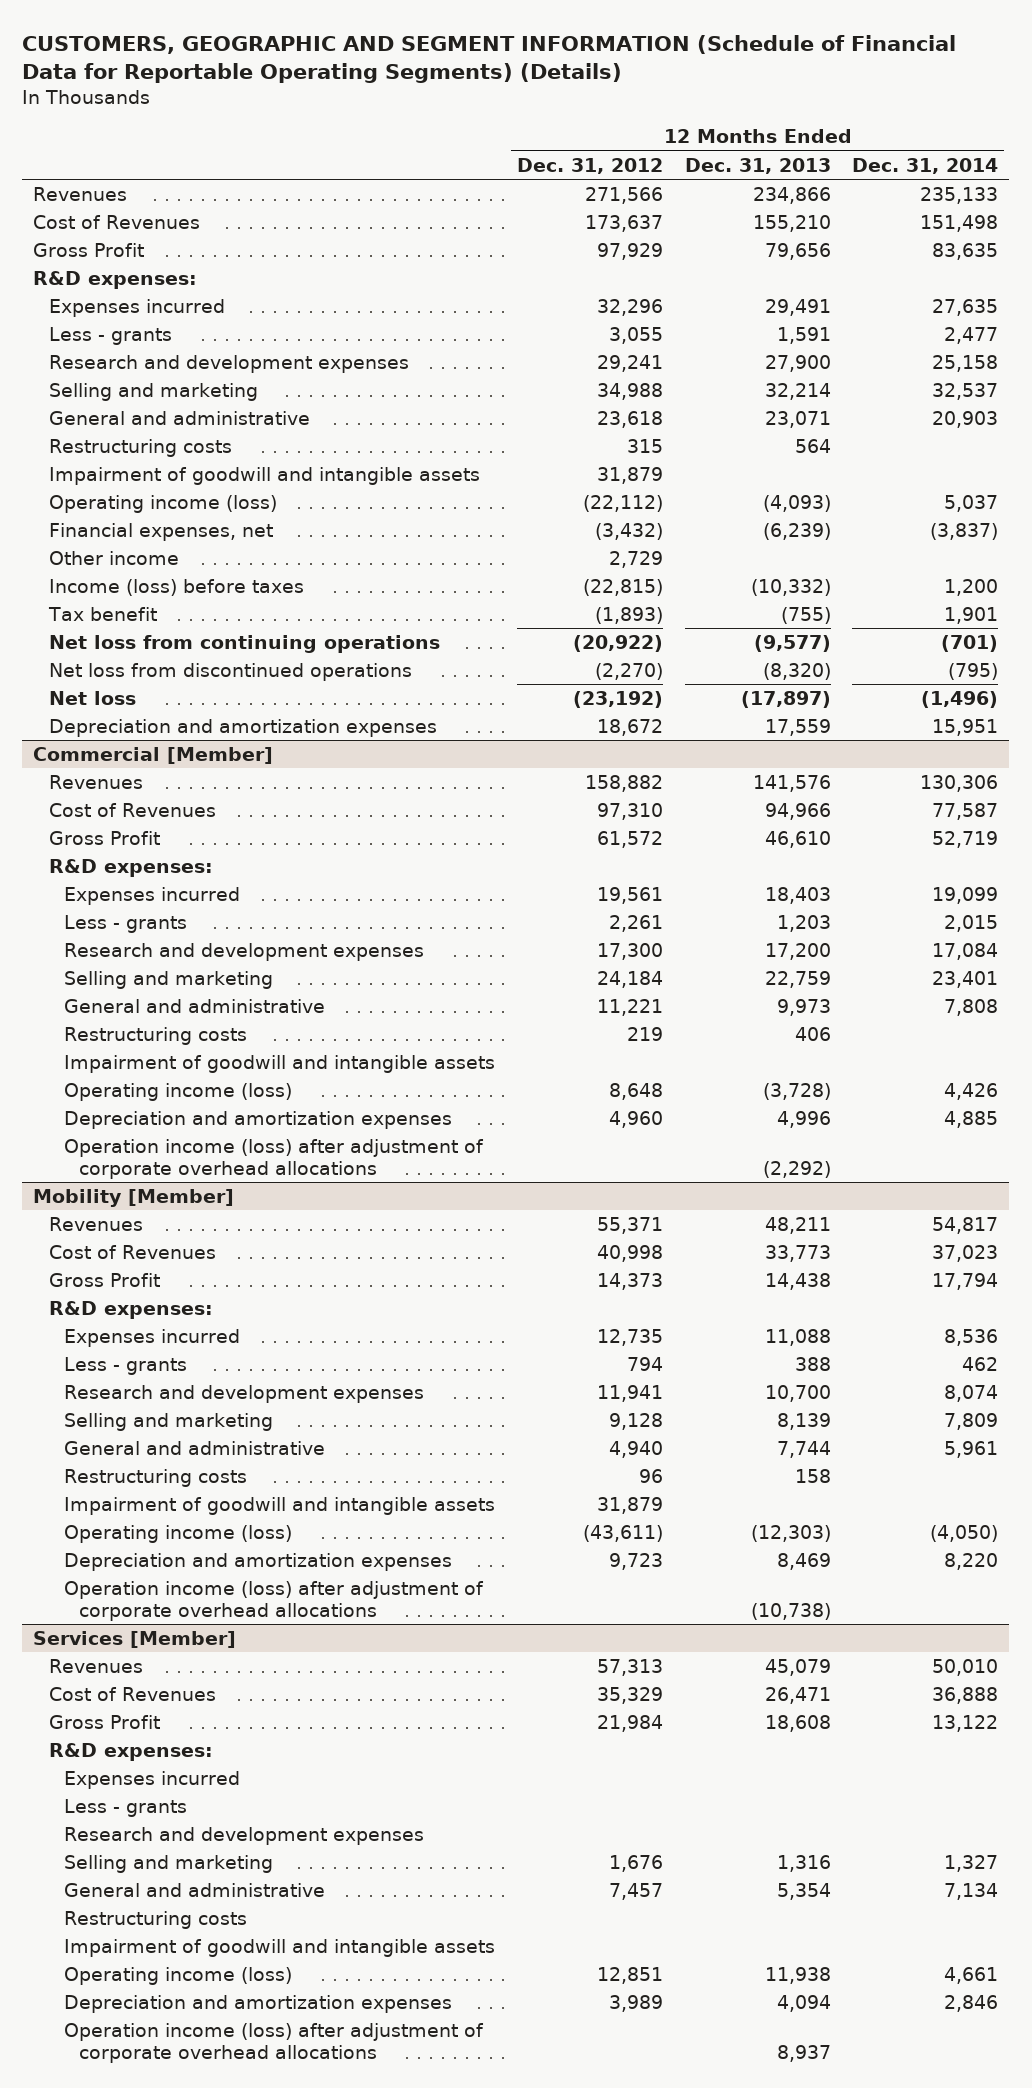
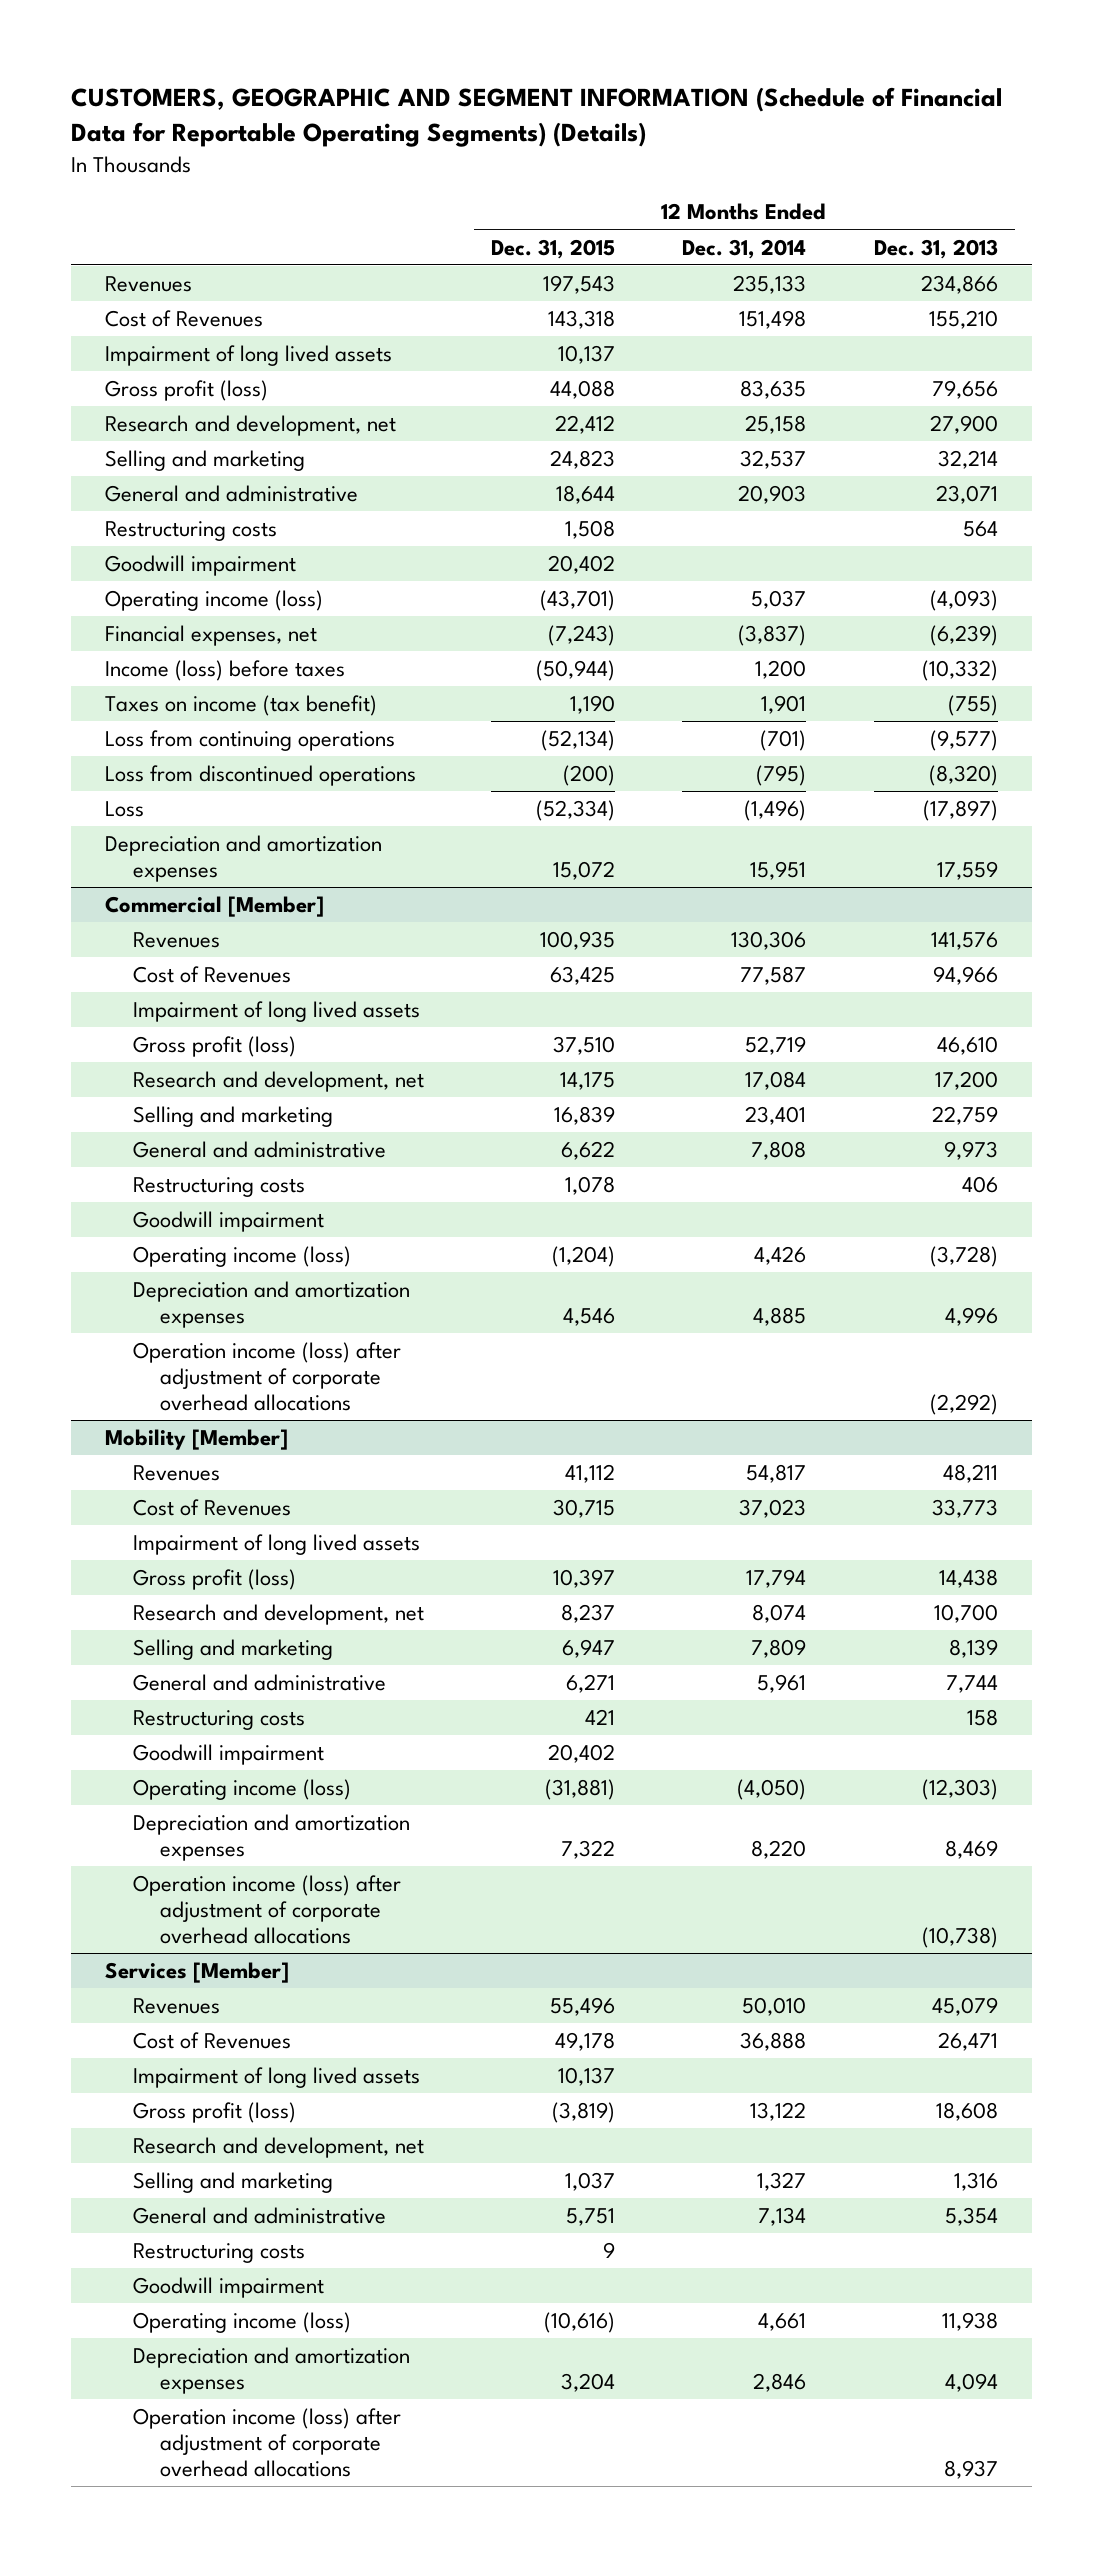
- | 12 Months Ended Dec. 31, 2012 | 12 Months Ended Dec. 31, 2013 | 12 Months Ended Dec. 31, 2014
+ | 12 Months Ended Dec. 31, 2015 | 12 Months Ended Dec. 31, 2014 | 12 Months Ended Dec. 31, 2013
- Gross Profit | 97,929 | 79,656 | 83,635
- R&D expenses:
- Expenses incurred | 32,296 | 29,491 | 27,635
- Less - grants | 3,055 | 1,591 | 2,477
- Research and development expenses | 29,241 | 27,900 | 25,158
+ Impairment of long lived assets | 10,137 | |
+ Gross profit (loss) | 44,088 | 83,635 | 79,656
+ Research and development, net | 22,412 | 25,158 | 27,900
- Impairment of goodwill and intangible assets | 31,879 | |
+ Goodwill impairment | 20,402 | |
- Other income | 2,729 | |
- Tax benefit | (1,893) | (755) | 1,901
- Net loss from continuing operations | (20,922) | (9,577) | (701)
- Net loss from discontinued operations | (2,270) | (8,320) | (795)
- Net loss | (23,192) | (17,897) | (1,496)
+ Taxes on income (tax benefit) | 1,190 | 1,901 | (755)
+ Loss from continuing operations | (52,134) | (701) | (9,577)
+ Loss from discontinued operations | (200) | (795) | (8,320)
+ Loss | (52,334) | (1,496) | (17,897)
@ Commercial [Member]
- Gross Profit | 61,572 | 46,610 | 52,719
- R&D expenses:
- Expenses incurred | 19,561 | 18,403 | 19,099
- Less - grants | 2,261 | 1,203 | 2,015
- Research and development expenses | 17,300 | 17,200 | 17,084
+ Impairment of long lived assets
+ Gross profit (loss) | 37,510 | 52,719 | 46,610
+ Research and development, net | 14,175 | 17,084 | 17,200
- Impairment of goodwill and intangible assets
+ Goodwill impairment
@ Mobility [Member]
- Gross Profit | 14,373 | 14,438 | 17,794
- R&D expenses:
- Expenses incurred | 12,735 | 11,088 | 8,536
- Less - grants | 794 | 388 | 462
- Research and development expenses | 11,941 | 10,700 | 8,074
+ Impairment of long lived assets
+ Gross profit (loss) | 10,397 | 17,794 | 14,438
+ Research and development, net | 8,237 | 8,074 | 10,700
- Impairment of goodwill and intangible assets | 31,879 | |
+ Goodwill impairment | 20,402 | |
@ Services [Member]
- Gross Profit | 21,984 | 18,608 | 13,122
- R&D expenses:
- Expenses incurred
- Less - grants
- Research and development expenses
+ Impairment of long lived assets | 10,137 | |
+ Gross profit (loss) | (3,819) | 13,122 | 18,608
+ Research and development, net
- Impairment of goodwill and intangible assets
+ Goodwill impairment

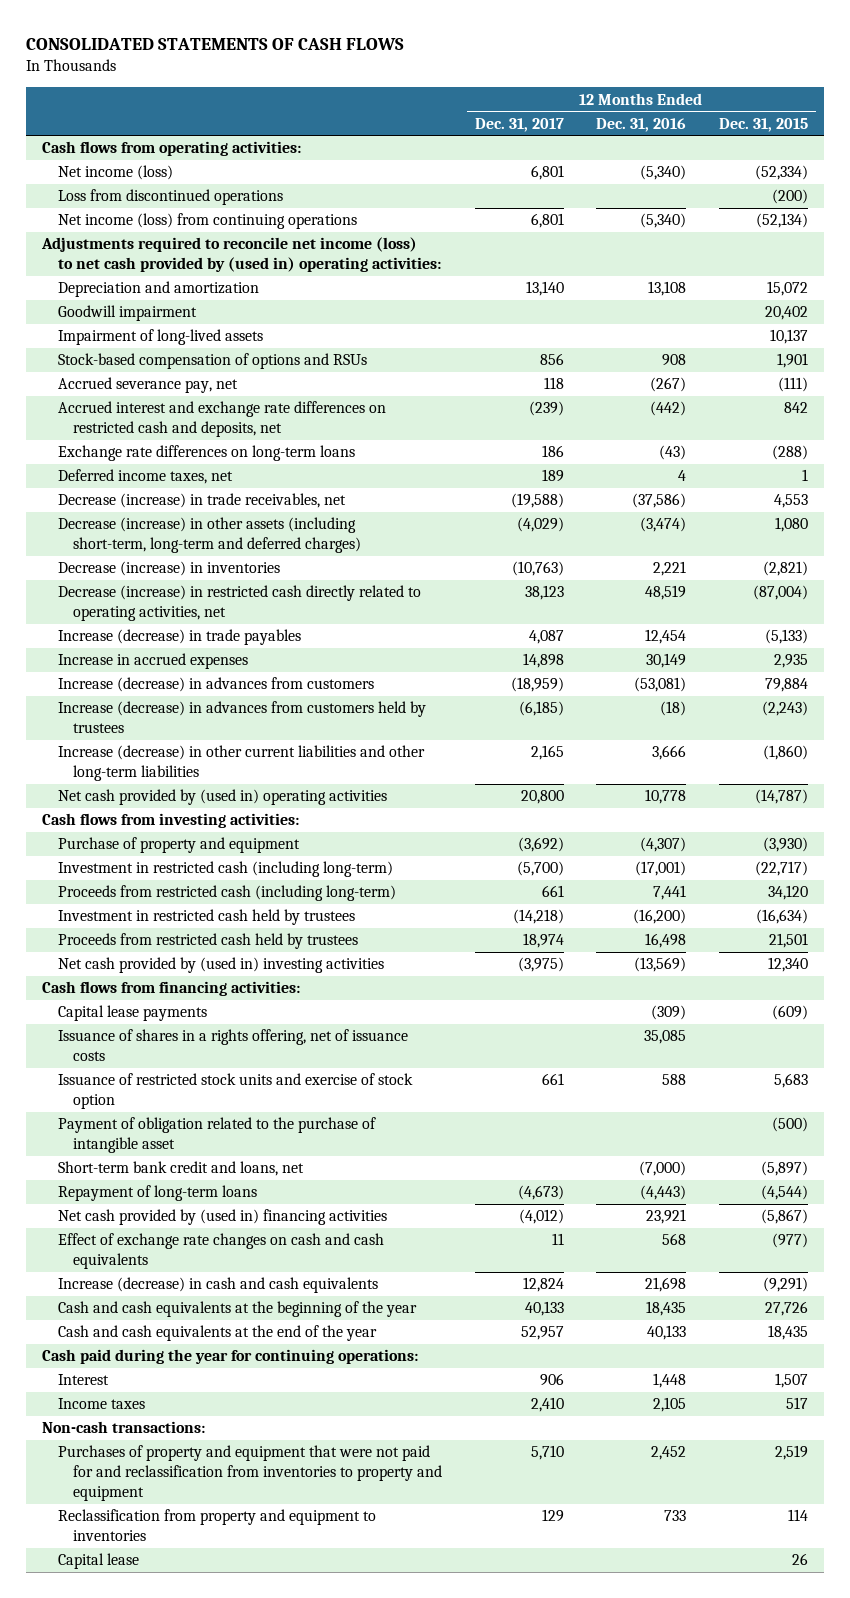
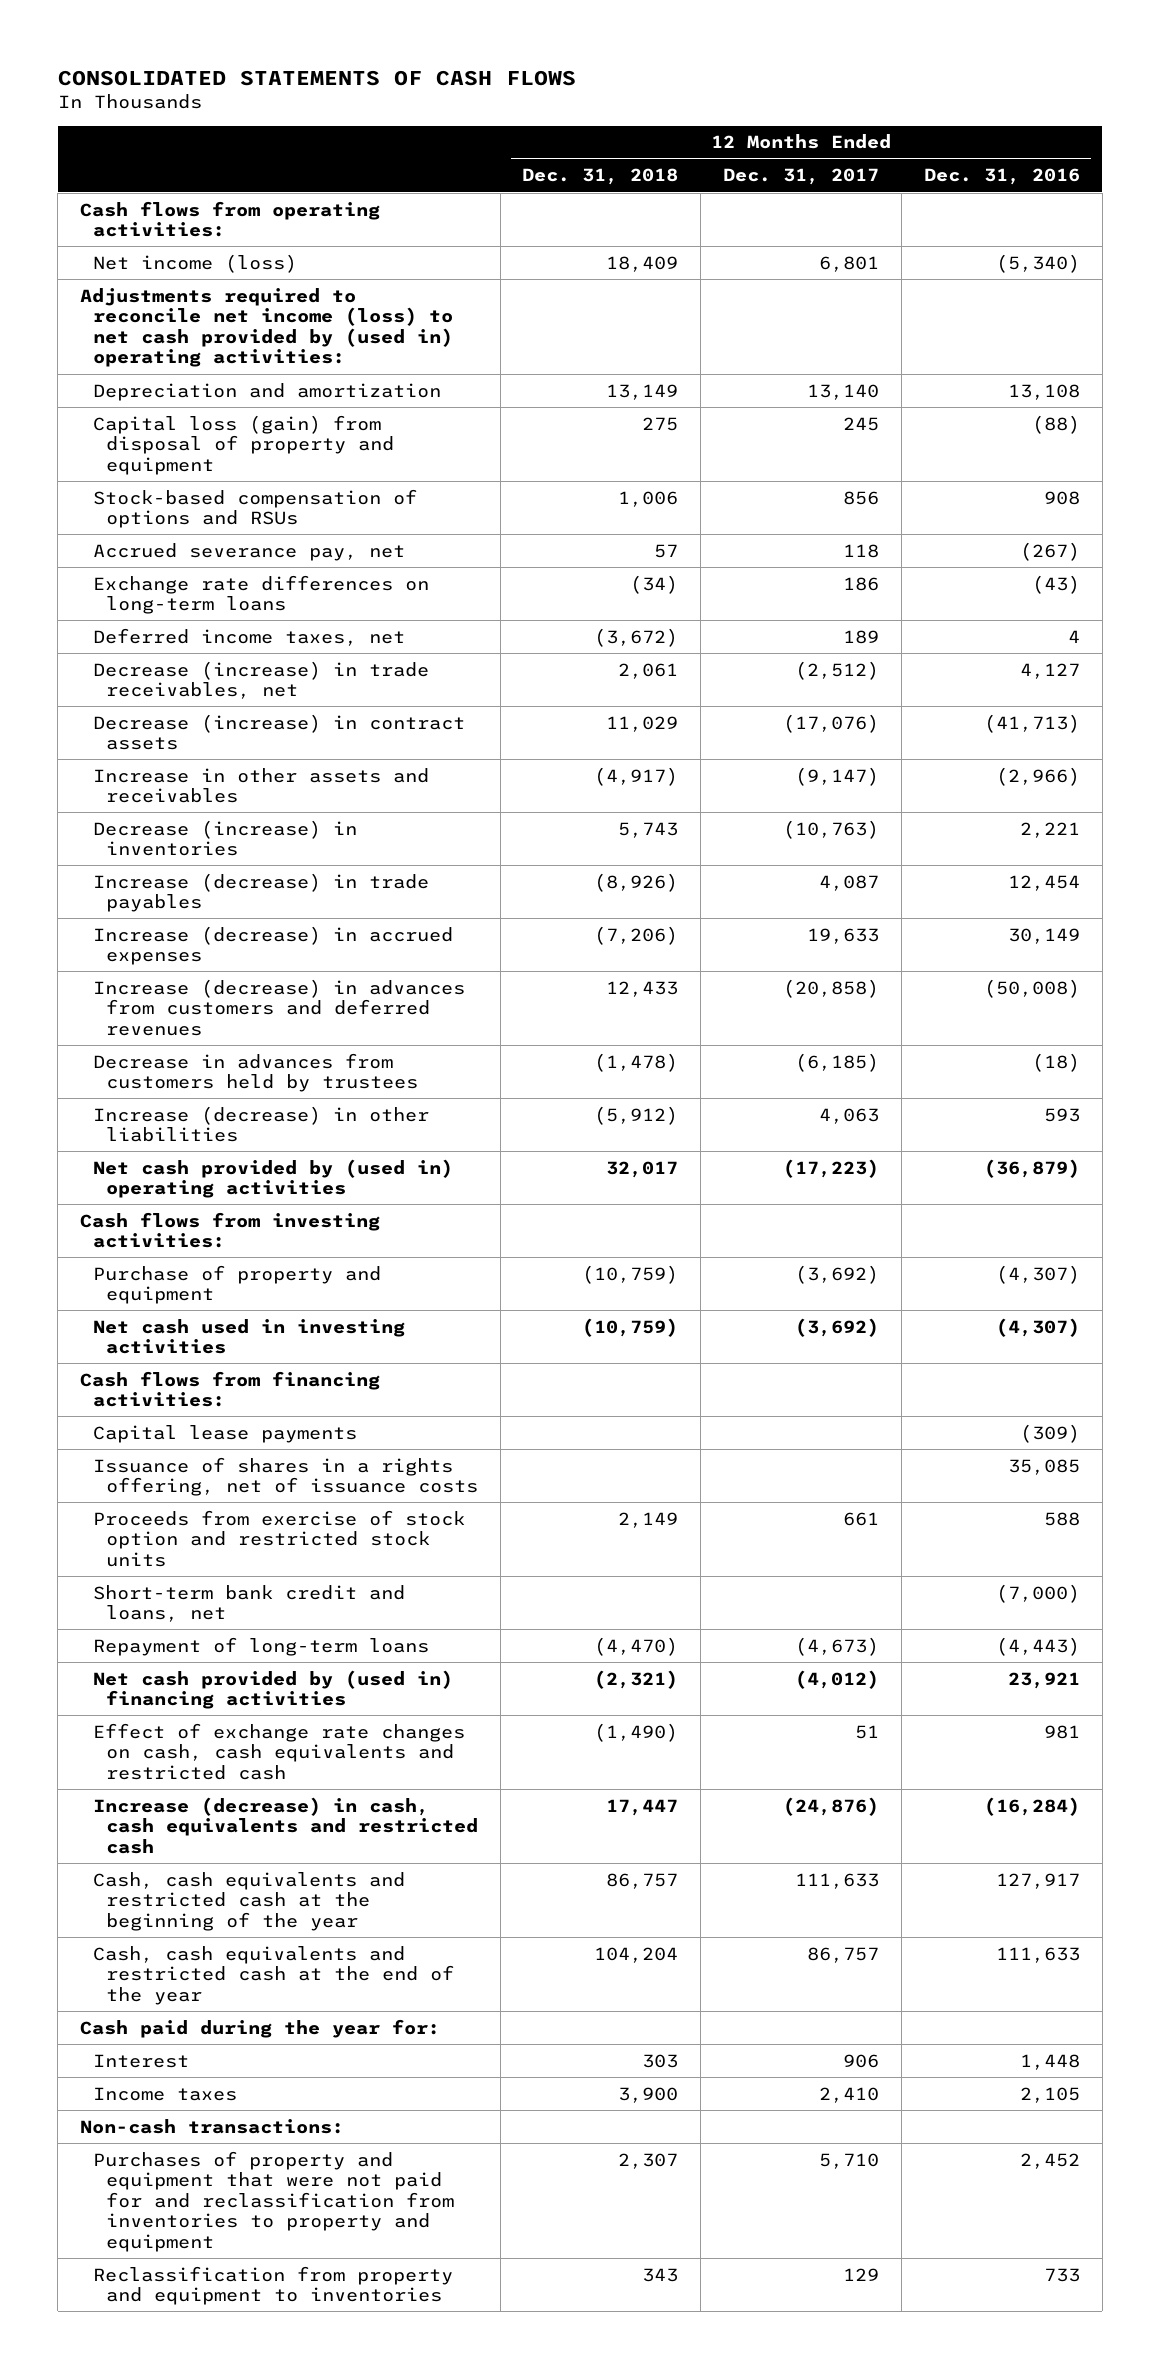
- | 12 Months Ended Dec. 31, 2017 | 12 Months Ended Dec. 31, 2016 | 12 Months Ended Dec. 31, 2015
+ | 12 Months Ended Dec. 31, 2018 | 12 Months Ended Dec. 31, 2017 | 12 Months Ended Dec. 31, 2016
- Loss from discontinued operations | | | (200)
- Net income (loss) from continuing operations | 6,801 | (5,340) | (52,134)
- Goodwill impairment | | | 20,402
- Impairment of long-lived assets | | | 10,137
+ Capital loss (gain) from disposal of property and equipment | 275 | 245 | (88)
- Accrued interest and exchange rate differences on restricted cash and deposits, net | (239) | (442) | 842
- Decrease (increase) in trade receivables, net | (19,588) | (37,586) | 4,553
- Decrease (increase) in other assets (including short-term, long-term and deferred charges) | (4,029) | (3,474) | 1,080
+ Decrease (increase) in trade receivables, net | 2,061 | (2,512) | 4,127
+ Decrease (increase) in contract assets | 11,029 | (17,076) | (41,713)
+ Increase in other assets and receivables | (4,917) | (9,147) | (2,966)
- Decrease (increase) in restricted cash directly related to operating activities, net | 38,123 | 48,519 | (87,004)
- Increase in accrued expenses | 14,898 | 30,149 | 2,935
- Increase (decrease) in advances from customers | (18,959) | (53,081) | 79,884
- Increase (decrease) in advances from customers held by trustees | (6,185) | (18) | (2,243)
- Increase (decrease) in other current liabilities and other long-term liabilities | 2,165 | 3,666 | (1,860)
- Net cash provided by (used in) operating activities | 20,800 | 10,778 | (14,787)
+ Increase (decrease) in accrued expenses | (7,206) | 19,633 | 30,149
+ Increase (decrease) in advances from customers and deferred revenues | 12,433 | (20,858) | (50,008)
+ Decrease in advances from customers held by trustees | (1,478) | (6,185) | (18)
+ Increase (decrease) in other liabilities | (5,912) | 4,063 | 593
+ Net cash provided by (used in) operating activities | 32,017 | (17,223) | (36,879)
- Investment in restricted cash (including long-term) | (5,700) | (17,001) | (22,717)
- Proceeds from restricted cash (including long-term) | 661 | 7,441 | 34,120
- Investment in restricted cash held by trustees | (14,218) | (16,200) | (16,634)
- Proceeds from restricted cash held by trustees | 18,974 | 16,498 | 21,501
- Net cash provided by (used in) investing activities | (3,975) | (13,569) | 12,340
+ Net cash used in investing activities | (10,759) | (3,692) | (4,307)
- Issuance of restricted stock units and exercise of stock option | 661 | 588 | 5,683
- Payment of obligation related to the purchase of intangible asset | | | (500)
+ Proceeds from exercise of stock option and restricted stock units | 2,149 | 661 | 588
- Effect of exchange rate changes on cash and cash equivalents | 11 | 568 | (977)
- Increase (decrease) in cash and cash equivalents | 12,824 | 21,698 | (9,291)
- Cash and cash equivalents at the beginning of the year | 40,133 | 18,435 | 27,726
- Cash and cash equivalents at the end of the year | 52,957 | 40,133 | 18,435
- Cash paid during the year for continuing operations:
+ Effect of exchange rate changes on cash, cash equivalents and restricted cash | (1,490) | 51 | 981
+ Increase (decrease) in cash, cash equivalents and restricted cash | 17,447 | (24,876) | (16,284)
+ Cash, cash equivalents and restricted cash at the beginning of the year | 86,757 | 111,633 | 127,917
+ Cash, cash equivalents and restricted cash at the end of the year | 104,204 | 86,757 | 111,633
+ Cash paid during the year for:
- Capital lease | | | 26

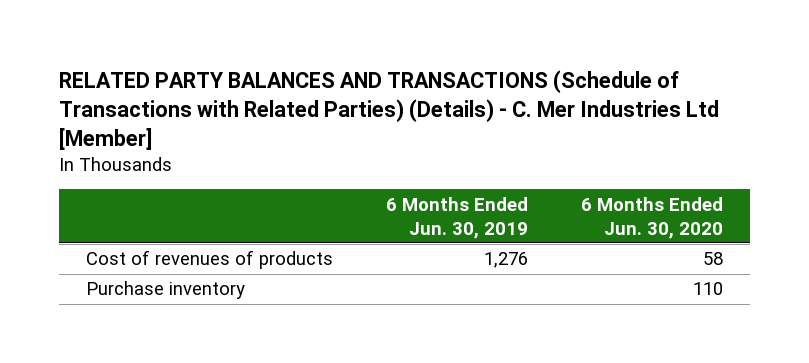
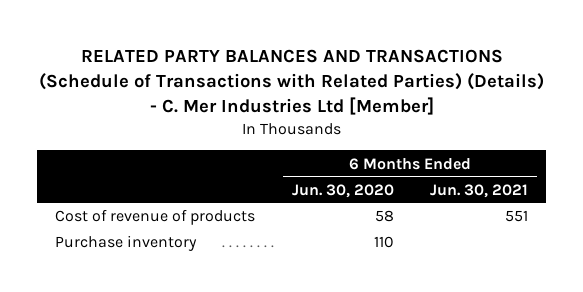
- | 6 Months Ended Jun. 30, 2019 | 6 Months Ended Jun. 30, 2020
+ | 6 Months Ended Jun. 30, 2020 | 6 Months Ended Jun. 30, 2021
- Cost of revenues of products | 1,276 | 58
+ Cost of revenue of products | 58 | 551

